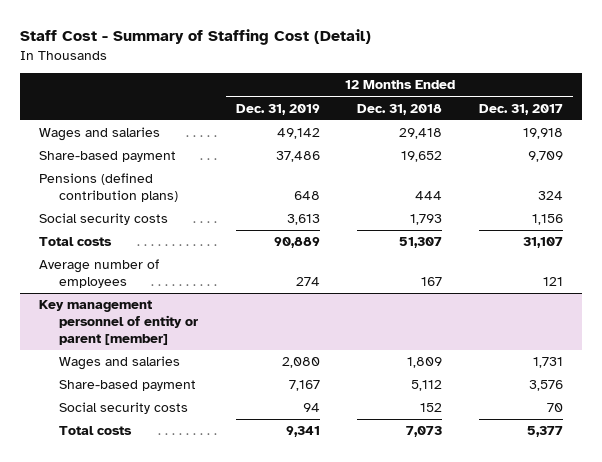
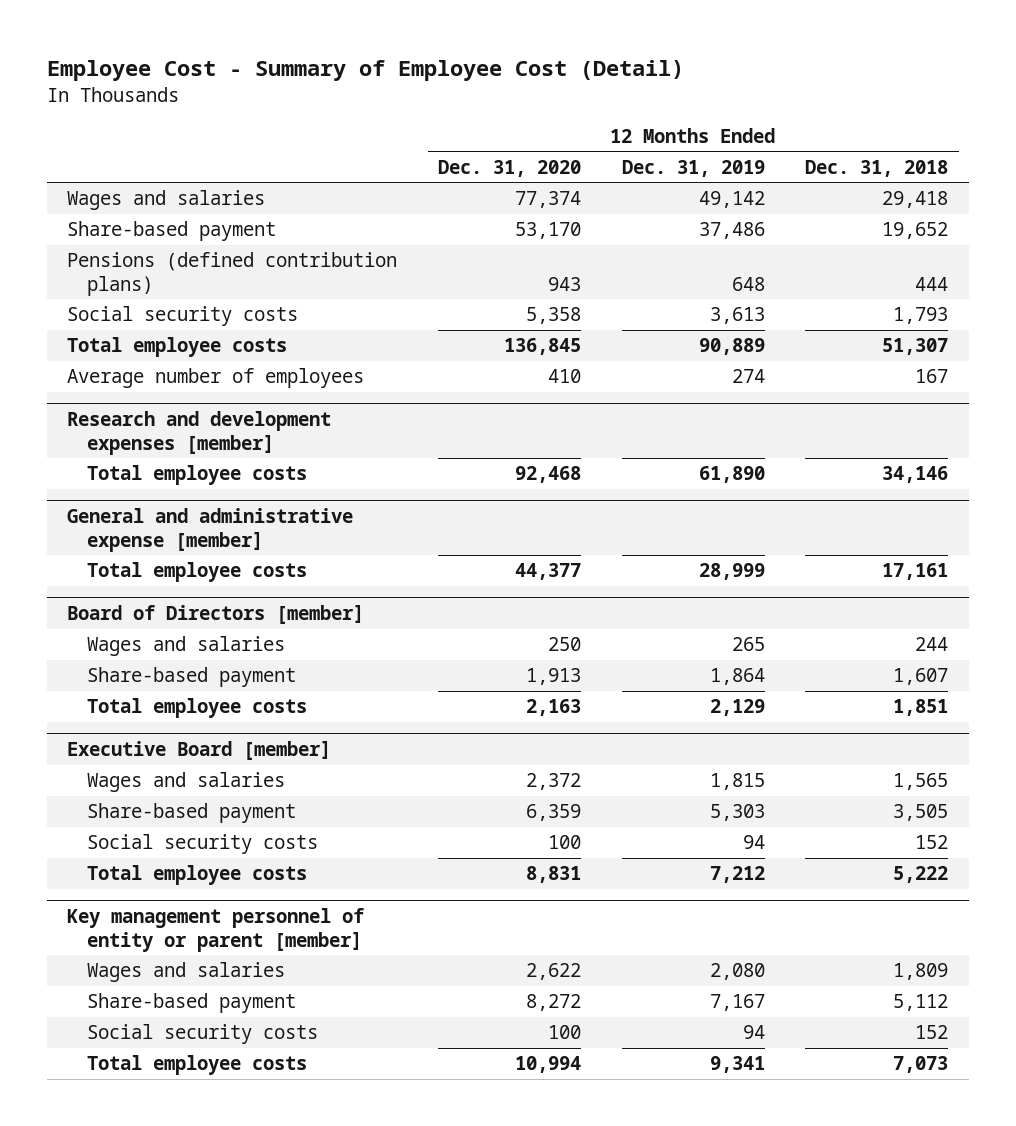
- Staff Cost - Summary of Staffing Cost (Detail)
+ Employee Cost - Summary of Employee Cost (Detail)
- | 12 Months Ended Dec. 31, 2019 | 12 Months Ended Dec. 31, 2018 | 12 Months Ended Dec. 31, 2017
+ | 12 Months Ended Dec. 31, 2020 | 12 Months Ended Dec. 31, 2019 | 12 Months Ended Dec. 31, 2018
- Total costs | 90,889 | 51,307 | 31,107
+ Total employee costs | 136,845 | 90,889 | 51,307
+ Research and development expenses [member]
+ Total employee costs | 92,468 | 61,890 | 34,146
+ General and administrative expense [member]
+ Total employee costs | 44,377 | 28,999 | 17,161
+ Board of Directors [member]
+ Wages and salaries | 250 | 265 | 244
+ Share-based payment | 1,913 | 1,864 | 1,607
+ Total employee costs | 2,163 | 2,129 | 1,851
+ Executive Board [member]
+ Wages and salaries | 2,372 | 1,815 | 1,565
+ Share-based payment | 6,359 | 5,303 | 3,505
+ Social security costs | 100 | 94 | 152
+ Total employee costs | 8,831 | 7,212 | 5,222
@ Key management personnel of entity or parent [member]
- Total costs | 9,341 | 7,073 | 5,377
+ Total employee costs | 10,994 | 9,341 | 7,073

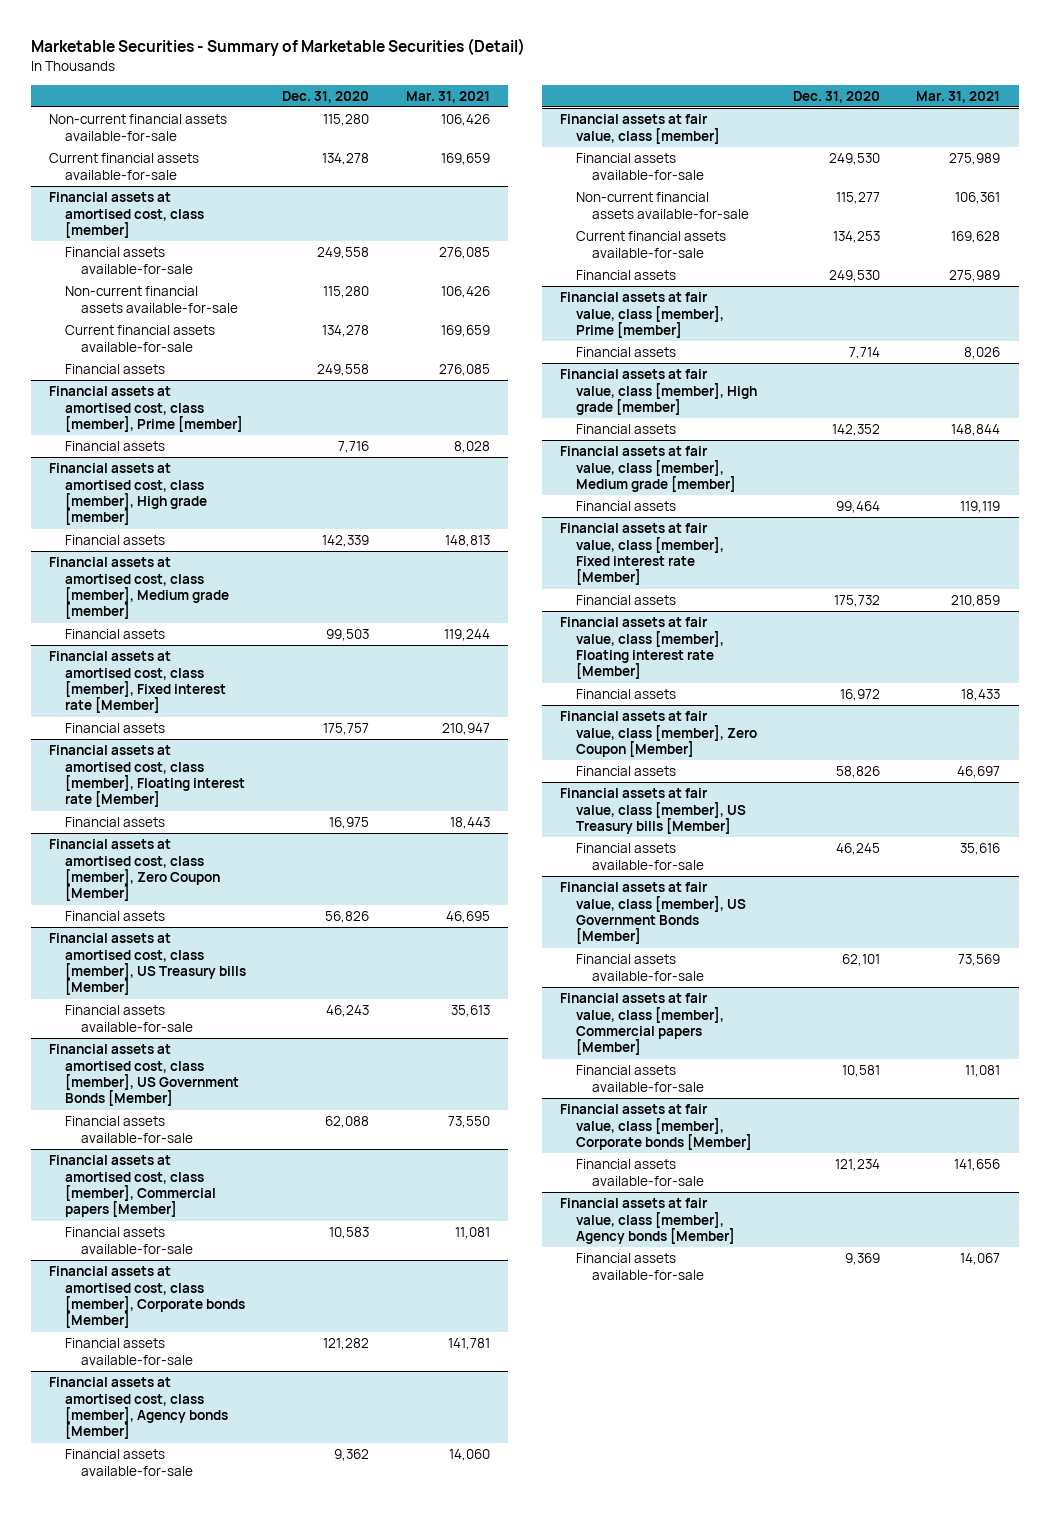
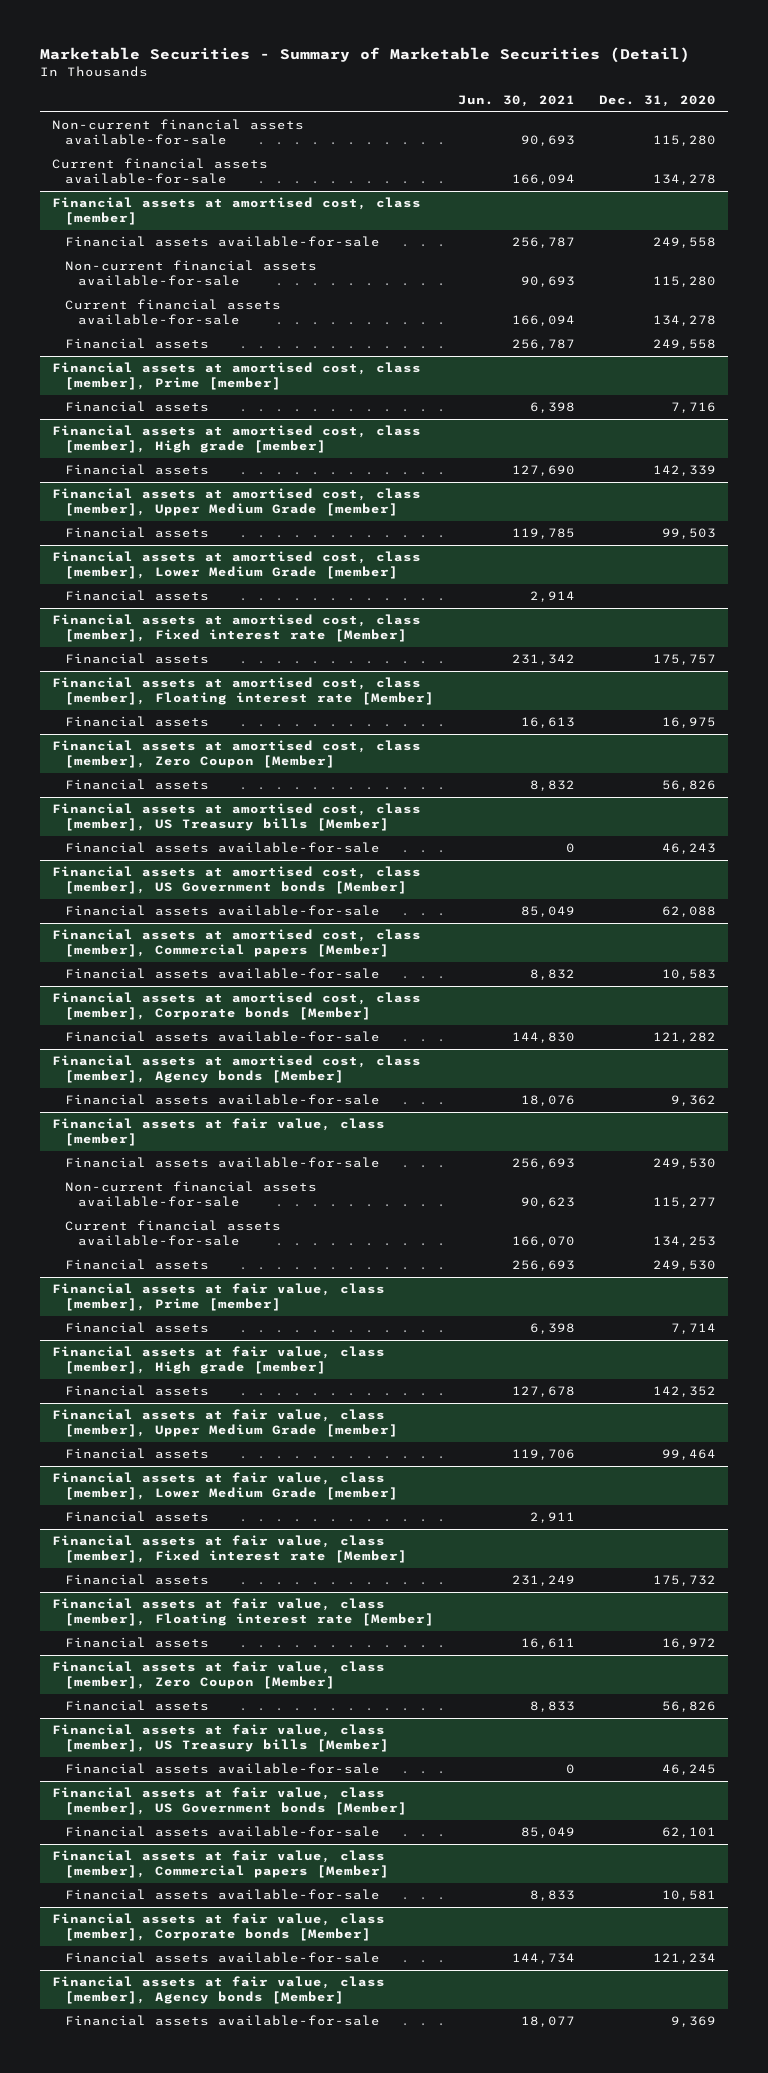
- | Dec. 31, 2020 | Mar. 31, 2021
+ | Jun. 30, 2021 | Dec. 31, 2020
- Financial assets at amortised cost, class [member], Medium grade [member]
+ Financial assets at amortised cost, class [member], Upper Medium Grade [member]
+ Financial assets at amortised cost, class [member], Lower Medium Grade [member]
+ Financial assets | 2,914 |
- Financial assets at amortised cost, class [member], US Government Bonds [Member]
+ Financial assets at amortised cost, class [member], US Government bonds [Member]
- Financial assets at fair value, class [member], Medium grade [member]
+ Financial assets at fair value, class [member], Upper Medium Grade [member]
+ Financial assets at fair value, class [member], Lower Medium Grade [member]
+ Financial assets | 2,911 |
@ Financial assets at fair value, class [member], Zero Coupon [Member]
- Financial assets | 58,826 | 46,697
+ Financial assets | 8,833 | 56,826
- Financial assets at fair value, class [member], US Government Bonds [Member]
+ Financial assets at fair value, class [member], US Government bonds [Member]

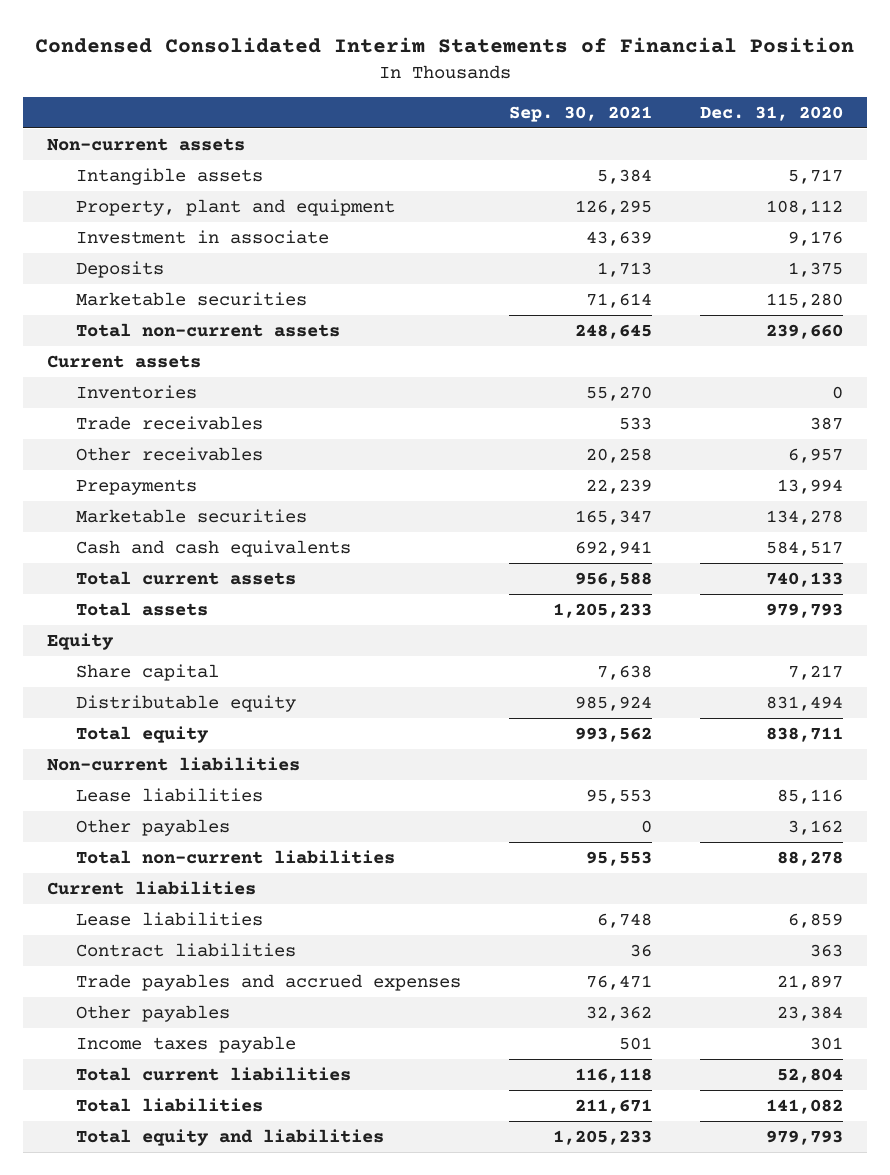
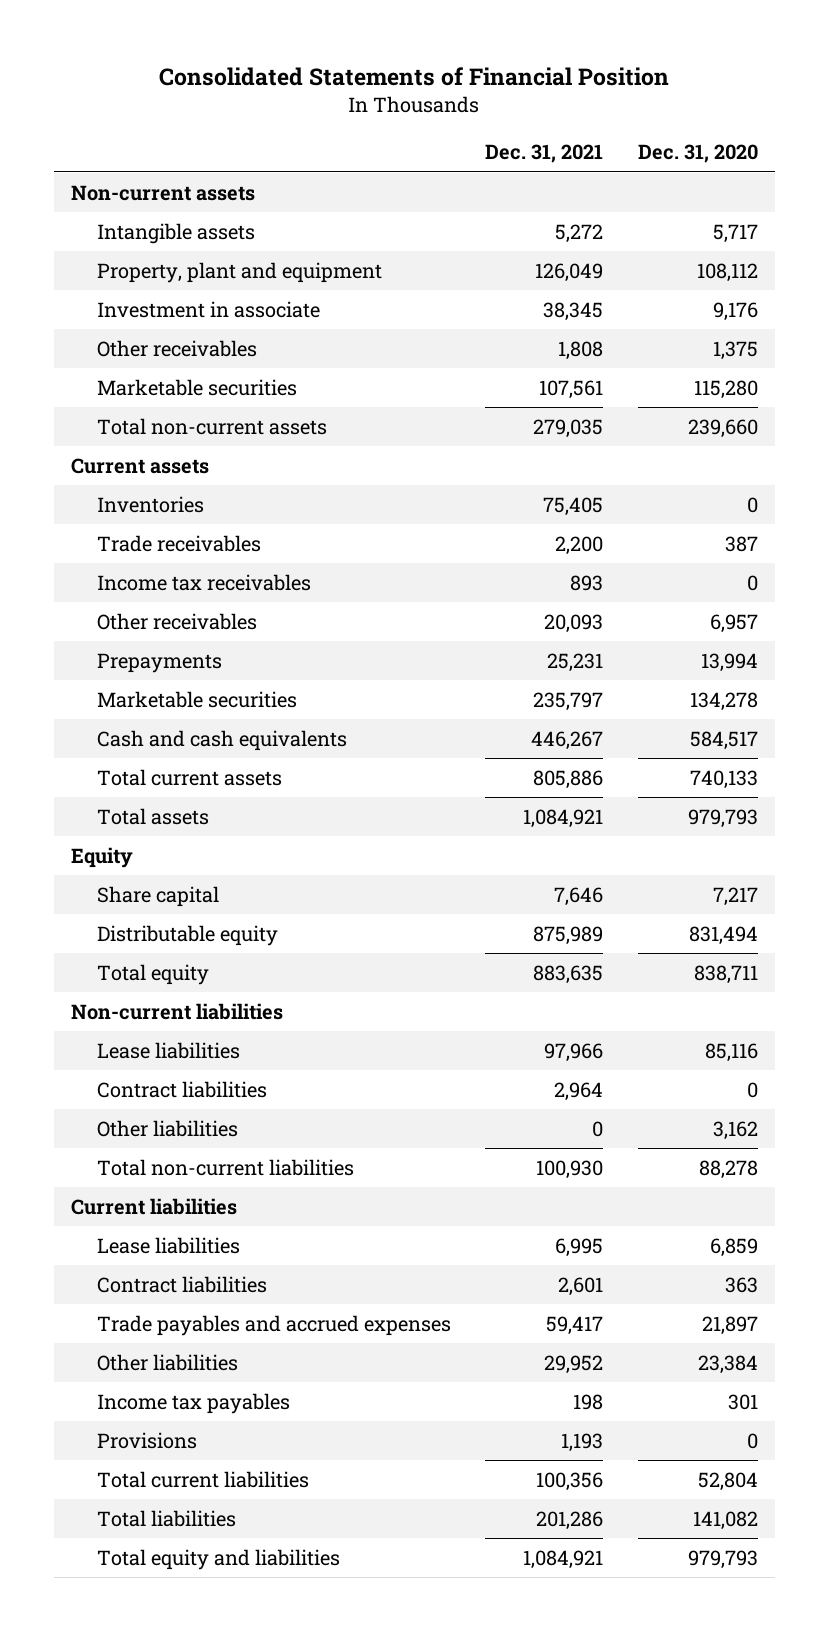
- Condensed Consolidated Interim Statements of Financial Position
+ Consolidated Statements of Financial Position
- | Sep. 30, 2021 | Dec. 31, 2020
+ | Dec. 31, 2021 | Dec. 31, 2020
- Deposits | 1,713 | 1,375
+ Other receivables | 1,808 | 1,375
+ Income tax receivables | 893 | 0
- Other payables | 0 | 3,162
+ Contract liabilities | 2,964 | 0
+ Other liabilities | 0 | 3,162
- Other payables | 32,362 | 23,384
- Income taxes payable | 501 | 301
+ Other liabilities | 29,952 | 23,384
+ Income tax payables | 198 | 301
+ Provisions | 1,193 | 0

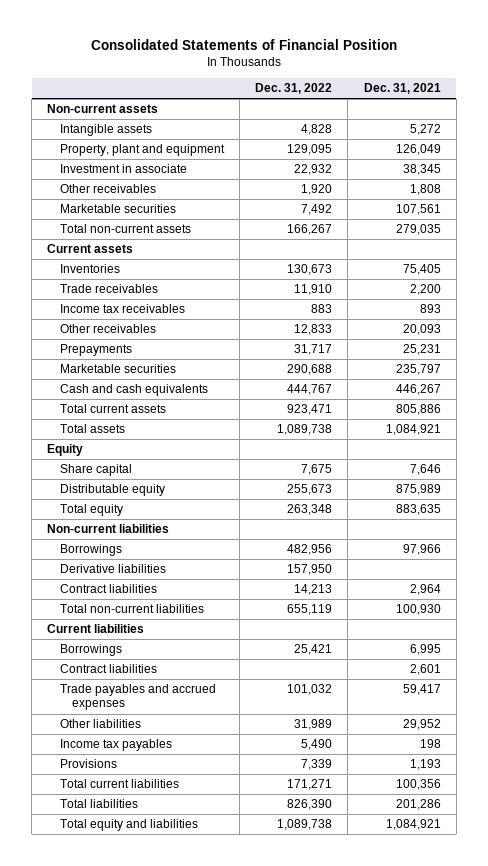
- | Dec. 31, 2021 | Dec. 31, 2020
+ | Dec. 31, 2022 | Dec. 31, 2021
- Lease liabilities | 97,966 | 85,116
+ Borrowings | 482,956 | 97,966
+ Derivative liabilities | 157,950 |
- Other liabilities | 0 | 3,162
- Lease liabilities | 6,995 | 6,859
+ Borrowings | 25,421 | 6,995

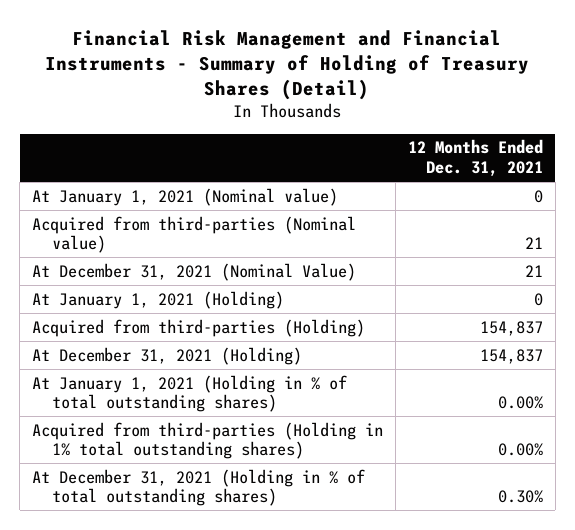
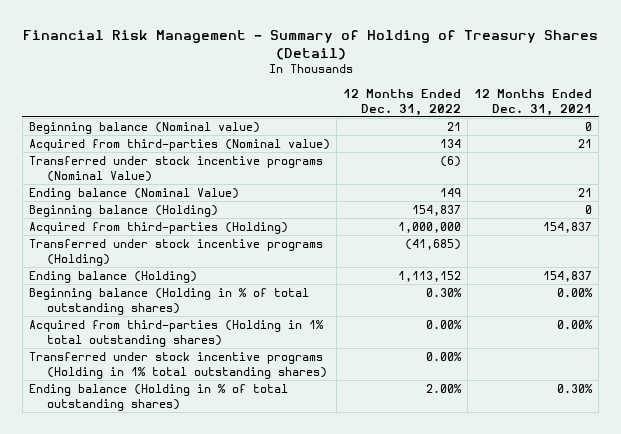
- Financial Risk Management and Financial Instruments - Summary of Holding of Treasury Shares (Detail)
+ Financial Risk Management - Summary of Holding of Treasury Shares (Detail)
- | 12 Months Ended Dec. 31, 2021
+ | 12 Months Ended Dec. 31, 2022 | 12 Months Ended Dec. 31, 2021
- At January 1, 2021 (Nominal value) | 0
+ Beginning balance (Nominal value) | 21 | 0
- At December 31, 2021 (Nominal Value) | 21
- At January 1, 2021 (Holding) | 0
+ Transferred under stock incentive programs (Nominal Value) | (6) |
+ Ending balance (Nominal Value) | 149 | 21
+ Beginning balance (Holding) | 154,837 | 0
- At December 31, 2021 (Holding) | 154,837
- At January 1, 2021 (Holding in % of total outstanding shares) | 0.00%
+ Transferred under stock incentive programs (Holding) | (41,685) |
+ Ending balance (Holding) | 1,113,152 | 154,837
+ Beginning balance (Holding in % of total outstanding shares) | 0.30% | 0.00%
- At December 31, 2021 (Holding in % of total outstanding shares) | 0.30%
+ Transferred under stock incentive programs (Holding in 1% total outstanding shares) | 0.00% |
+ Ending balance (Holding in % of total outstanding shares) | 2.00% | 0.30%

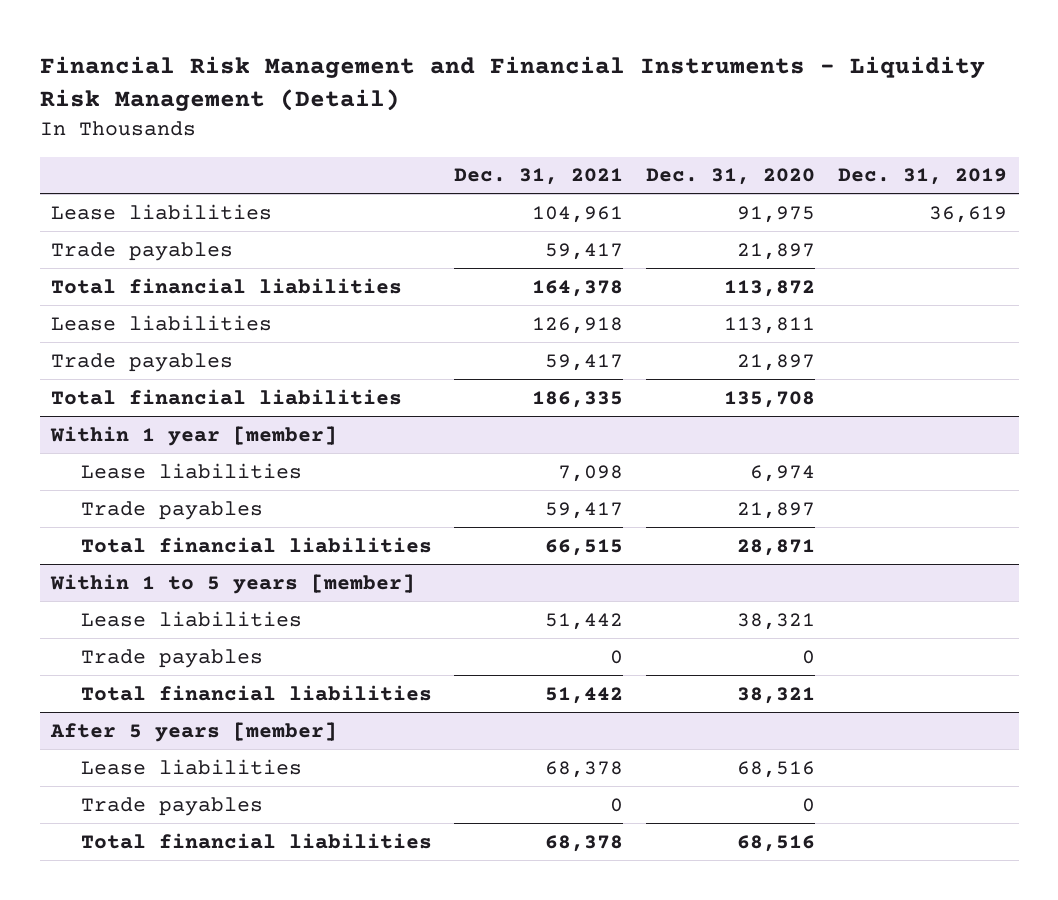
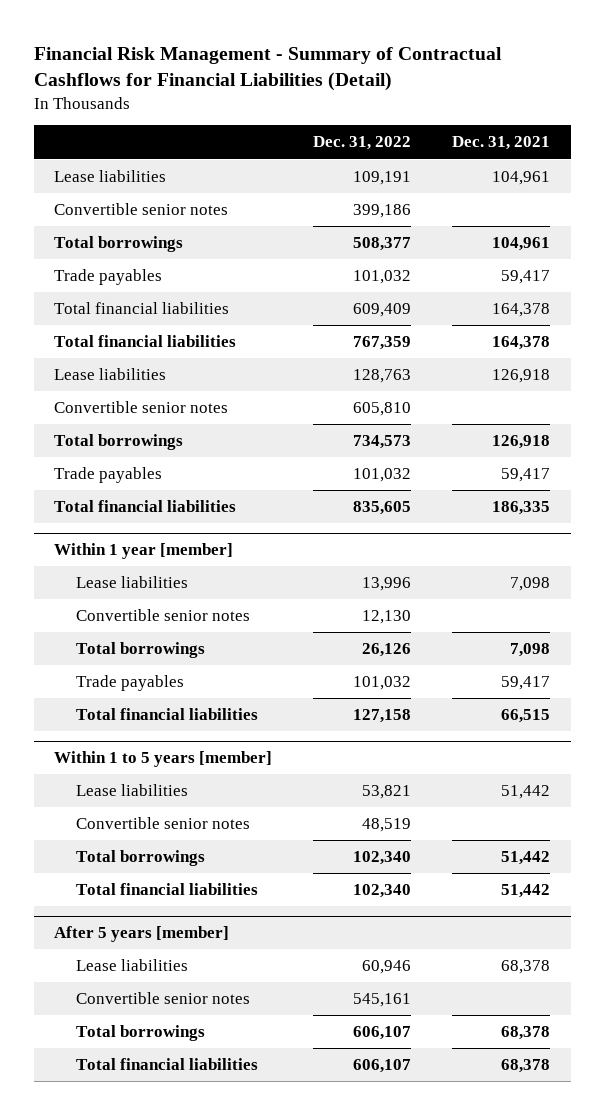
- Financial Risk Management and Financial Instruments - Liquidity Risk Management (Detail)
+ Financial Risk Management - Summary of Contractual Cashflows for Financial Liabilities (Detail)
- | Dec. 31, 2021 | Dec. 31, 2020 | Dec. 31, 2019
+ | Dec. 31, 2022 | Dec. 31, 2021
+ Convertible senior notes | 399,186 |
+ Total borrowings | 508,377 | 104,961
+ Total financial liabilities | 767,359 | 164,378
+ Convertible senior notes | 605,810 |
+ Total borrowings | 734,573 | 126,918
@ Within 1 year [member]
+ Convertible senior notes | 12,130 |
+ Total borrowings | 26,126 | 7,098
@ Within 1 to 5 years [member]
- Trade payables | 0 | 0 |
+ Convertible senior notes | 48,519 |
+ Total borrowings | 102,340 | 51,442
@ After 5 years [member]
- Trade payables | 0 | 0 |
+ Convertible senior notes | 545,161 |
+ Total borrowings | 606,107 | 68,378

